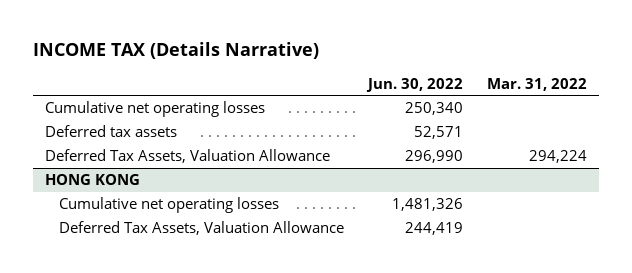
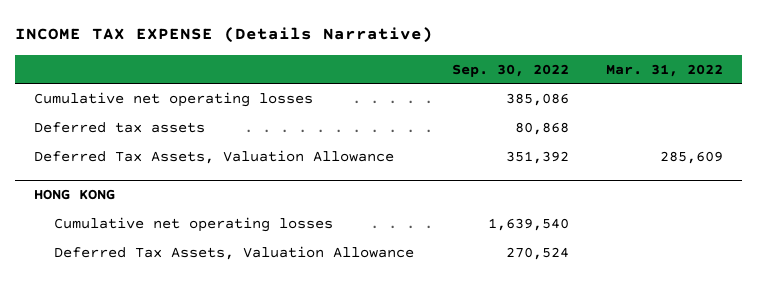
- INCOME TAX (Details Narrative)
+ INCOME TAX EXPENSE (Details Narrative)
- | Jun. 30, 2022 | Mar. 31, 2022
+ | Sep. 30, 2022 | Mar. 31, 2022
- Deferred Tax Assets, Valuation Allowance | 296,990 | 294,224
+ Deferred Tax Assets, Valuation Allowance | 351,392 | 285,609

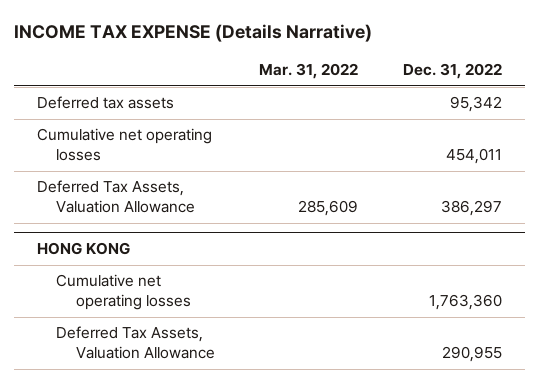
- | Sep. 30, 2022 | Mar. 31, 2022
+ | Mar. 31, 2022 | Dec. 31, 2022
moved down: Cumulative net operating losses | | 454,011

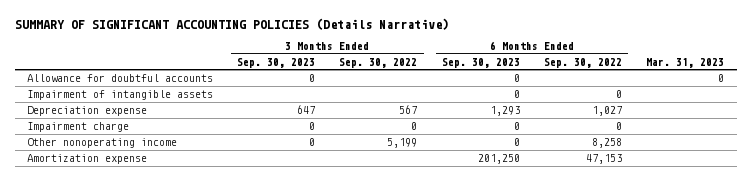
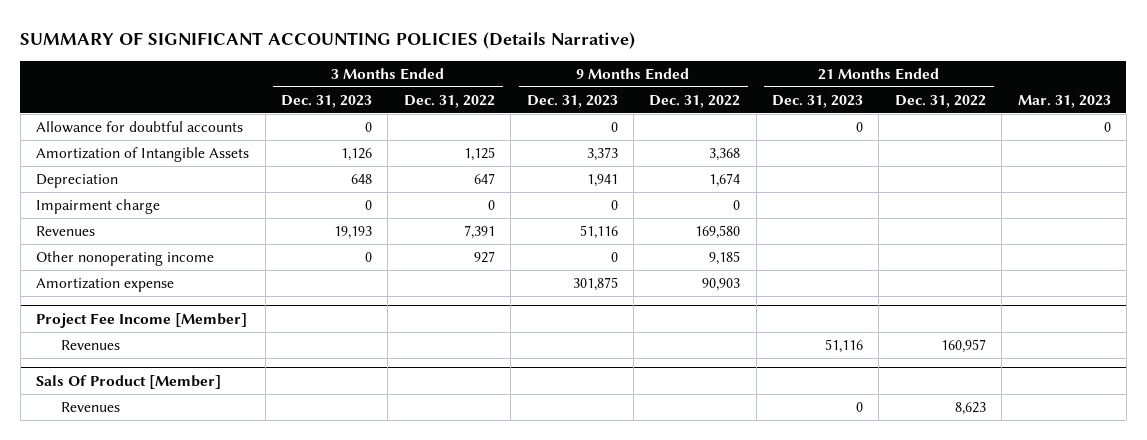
- | 3 Months Ended Sep. 30, 2023 | 3 Months Ended Sep. 30, 2022 | 6 Months Ended Sep. 30, 2023 | 6 Months Ended Sep. 30, 2022 | Mar. 31, 2023
+ | 3 Months Ended Dec. 31, 2023 | 3 Months Ended Dec. 31, 2022 | 9 Months Ended Dec. 31, 2023 | 9 Months Ended Dec. 31, 2022 | 21 Months Ended Dec. 31, 2023 | 21 Months Ended Dec. 31, 2022 | Mar. 31, 2023
- Impairment of intangible assets | | | 0 | 0 |
- Depreciation expense | 647 | 567 | 1,293 | 1,027 |
+ Amortization of Intangible Assets | 1,126 | 1,125 | 3,373 | 3,368 | | |
+ Depreciation | 648 | 647 | 1,941 | 1,674 | | |
+ Revenues | 19,193 | 7,391 | 51,116 | 169,580 | | |
+ Project Fee Income [Member]
+ Revenues | | | | | 51,116 | 160,957 |
+ Sals Of Product [Member]
+ Revenues | | | | | 0 | 8,623 |

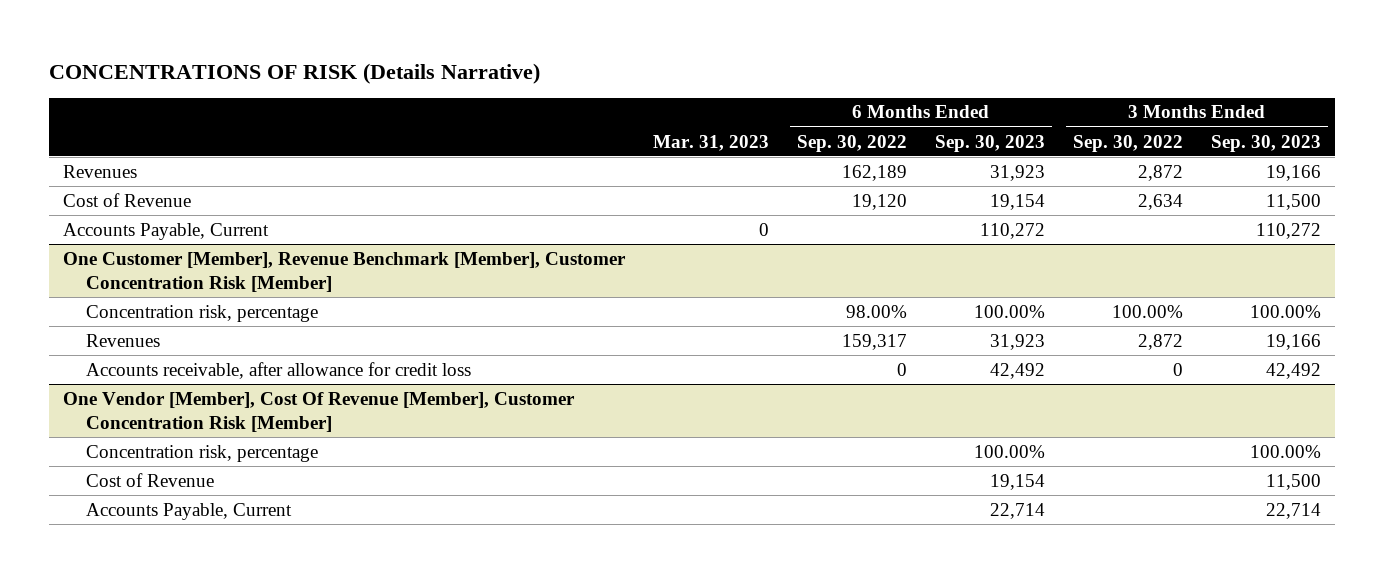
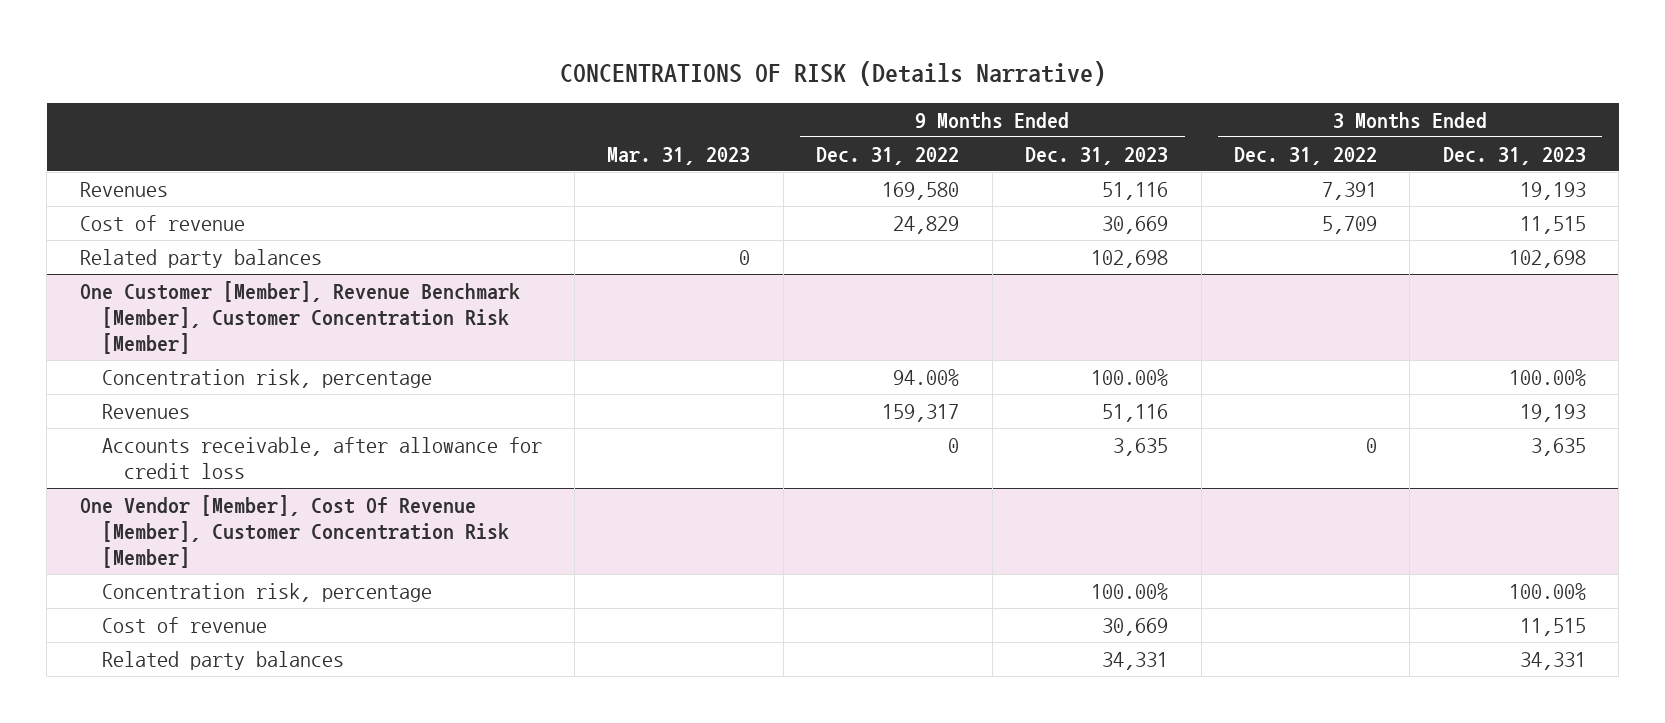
- | Mar. 31, 2023 | 6 Months Ended Sep. 30, 2022 | 6 Months Ended Sep. 30, 2023 | 3 Months Ended Sep. 30, 2022 | 3 Months Ended Sep. 30, 2023
+ | Mar. 31, 2023 | 9 Months Ended Dec. 31, 2022 | 9 Months Ended Dec. 31, 2023 | 3 Months Ended Dec. 31, 2022 | 3 Months Ended Dec. 31, 2023
- Cost of Revenue | | 19,120 | 19,154 | 2,634 | 11,500
- Accounts Payable, Current | 0 | | 110,272 | | 110,272
+ Cost of revenue | | 24,829 | 30,669 | 5,709 | 11,515
+ Related party balances | 0 | | 102,698 | | 102,698
@ One Vendor [Member], Cost Of Revenue [Member], Customer Concentration Risk [Member]
- Cost of Revenue | | | 19,154 | | 11,500
- Accounts Payable, Current | | | 22,714 | | 22,714
+ Cost of revenue | | | 30,669 | | 11,515
+ Related party balances | | | 34,331 | | 34,331

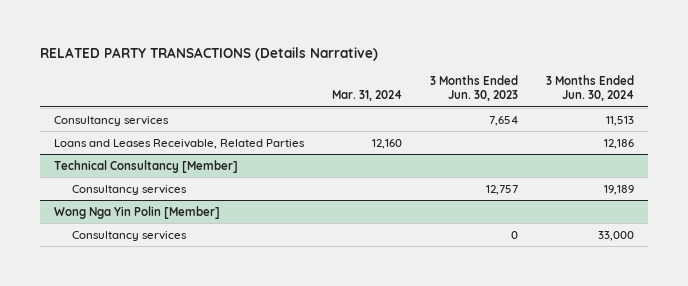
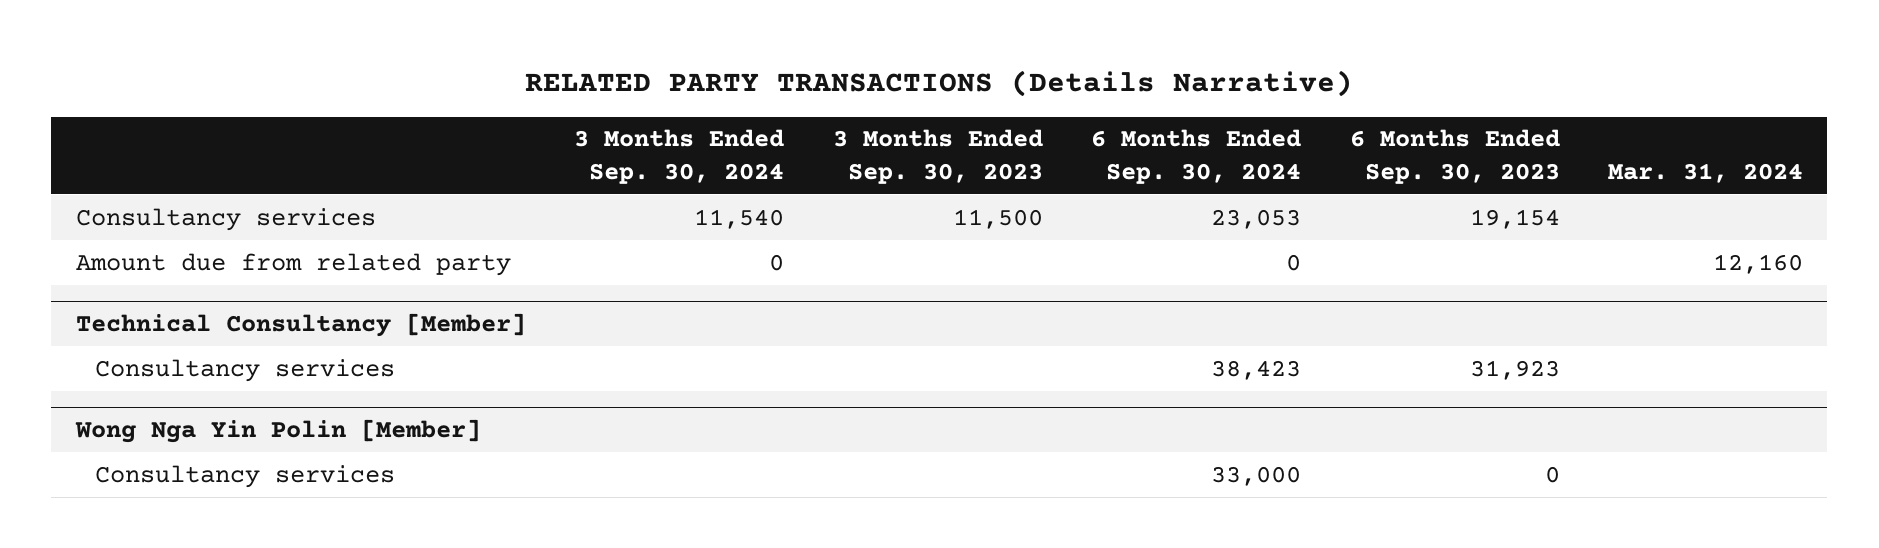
- | Mar. 31, 2024 | 3 Months Ended Jun. 30, 2023 | 3 Months Ended Jun. 30, 2024
+ | 3 Months Ended Sep. 30, 2024 | 3 Months Ended Sep. 30, 2023 | 6 Months Ended Sep. 30, 2024 | 6 Months Ended Sep. 30, 2023 | Mar. 31, 2024
- Loans and Leases Receivable, Related Parties | 12,160 | | 12,186
+ Amount due from related party | 0 | | 0 | | 12,160

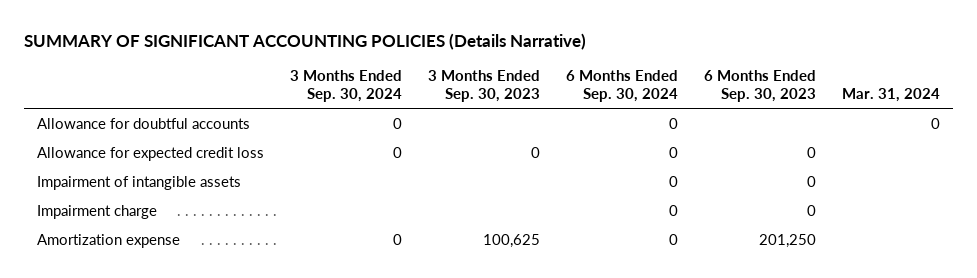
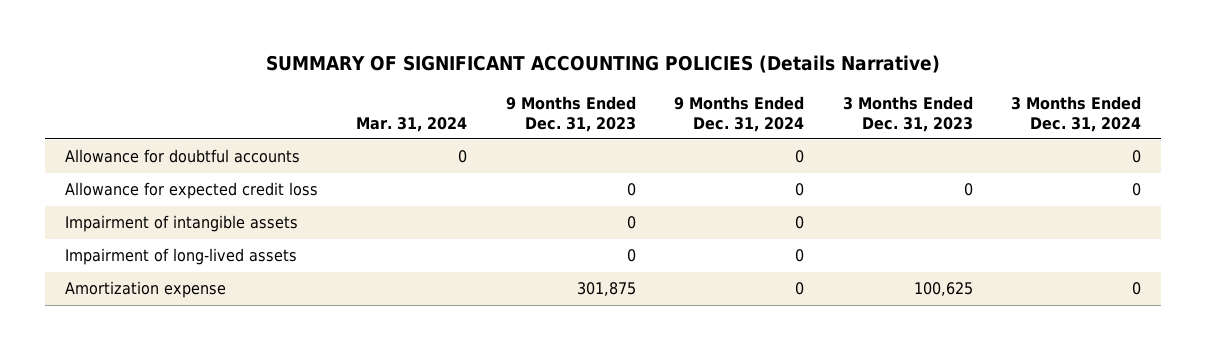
- | 3 Months Ended Sep. 30, 2024 | 3 Months Ended Sep. 30, 2023 | 6 Months Ended Sep. 30, 2024 | 6 Months Ended Sep. 30, 2023 | Mar. 31, 2024
+ | Mar. 31, 2024 | 9 Months Ended Dec. 31, 2023 | 9 Months Ended Dec. 31, 2024 | 3 Months Ended Dec. 31, 2023 | 3 Months Ended Dec. 31, 2024
- Impairment charge | | | 0 | 0 |
+ Impairment of long-lived assets | | 0 | 0 | |

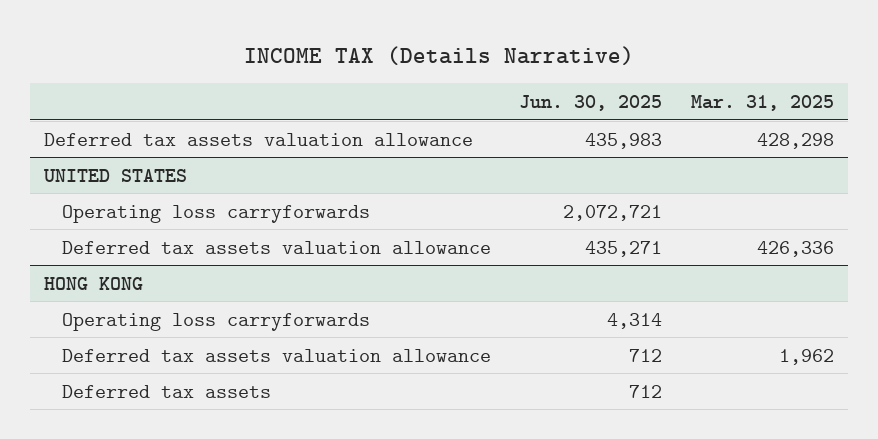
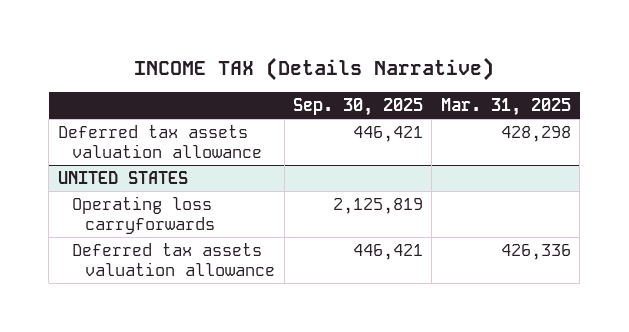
- | Jun. 30, 2025 | Mar. 31, 2025
+ | Sep. 30, 2025 | Mar. 31, 2025
- HONG KONG
- Operating loss carryforwards | 4,314 |
- Deferred tax assets valuation allowance | 712 | 1,962
- Deferred tax assets | 712 |

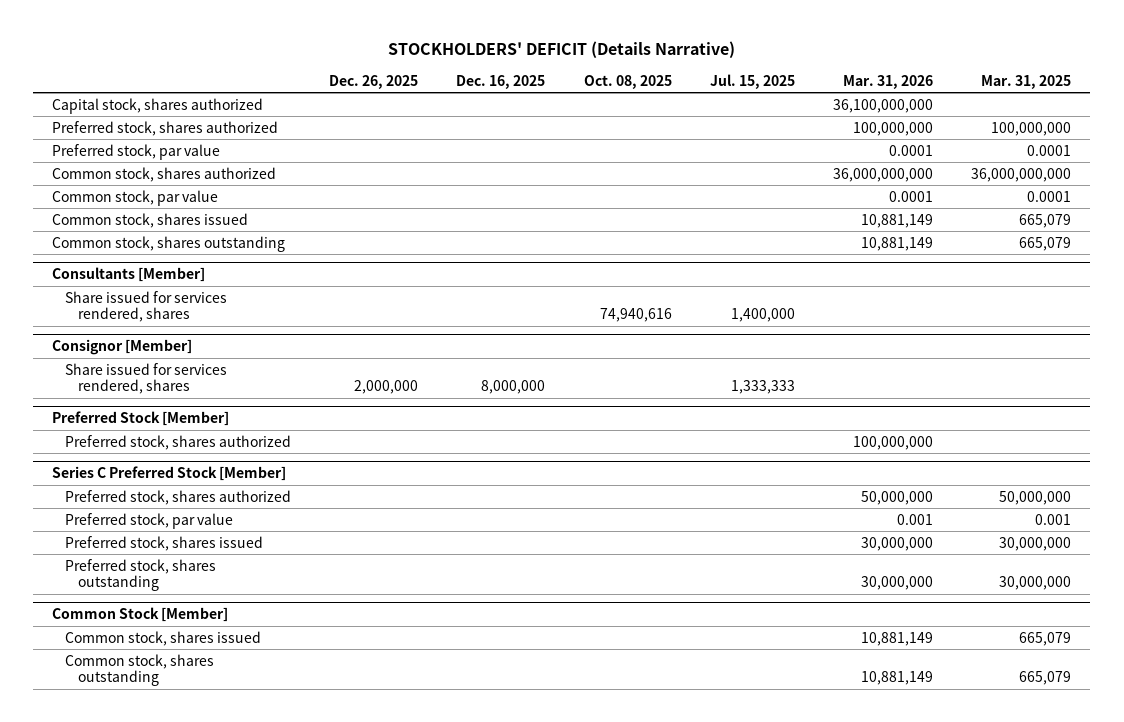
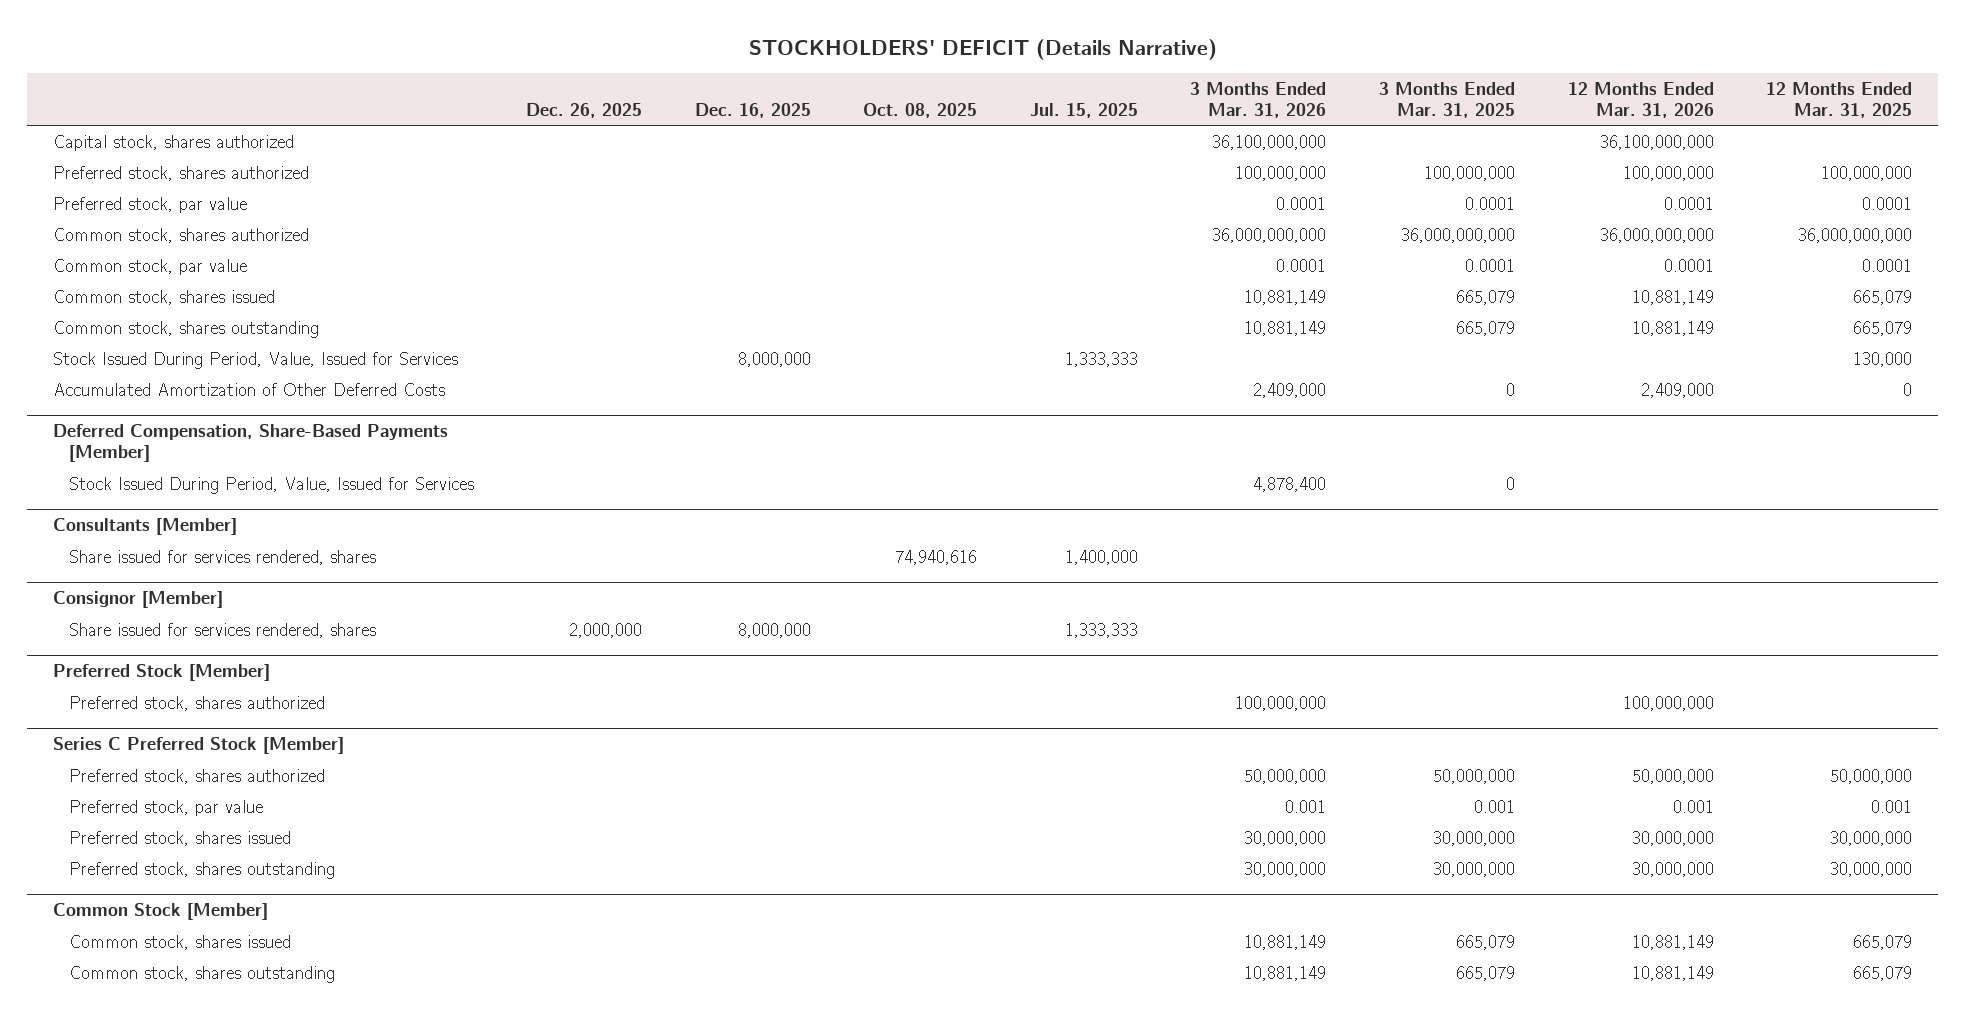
- | Dec. 26, 2025 | Dec. 16, 2025 | Oct. 08, 2025 | Jul. 15, 2025 | Mar. 31, 2026 | Mar. 31, 2025
+ | Dec. 26, 2025 | Dec. 16, 2025 | Oct. 08, 2025 | Jul. 15, 2025 | 3 Months Ended Mar. 31, 2026 | 3 Months Ended Mar. 31, 2025 | 12 Months Ended Mar. 31, 2026 | 12 Months Ended Mar. 31, 2025
+ Stock Issued During Period, Value, Issued for Services | | 8,000,000 | | 1,333,333 | | | | 130,000
+ Accumulated Amortization of Other Deferred Costs | | | | | 2,409,000 | 0 | 2,409,000 | 0
+ Deferred Compensation, Share-Based Payments [Member]
+ Stock Issued During Period, Value, Issued for Services | | | | | 4,878,400 | 0 | |

